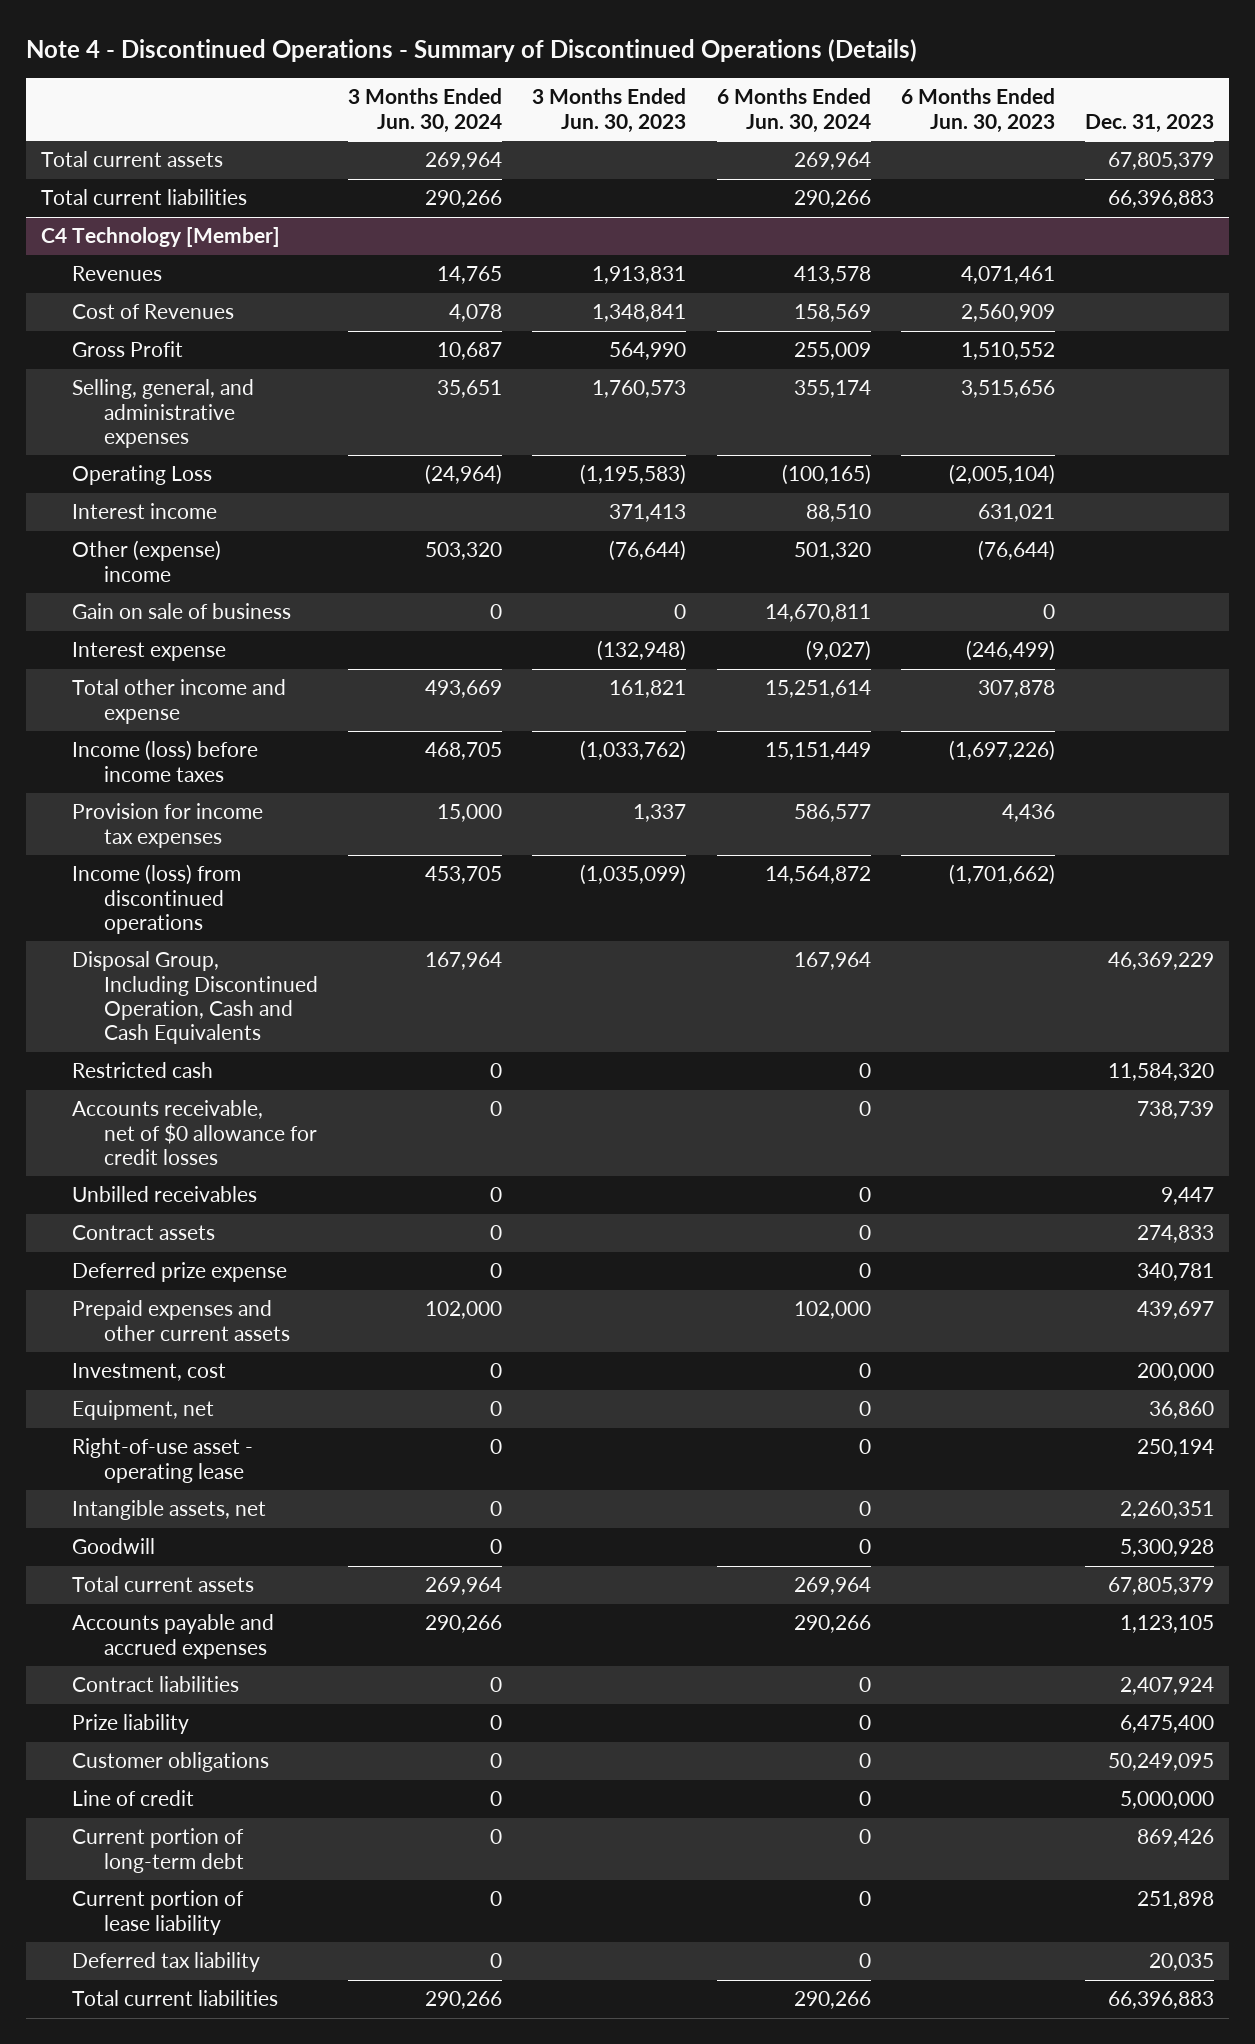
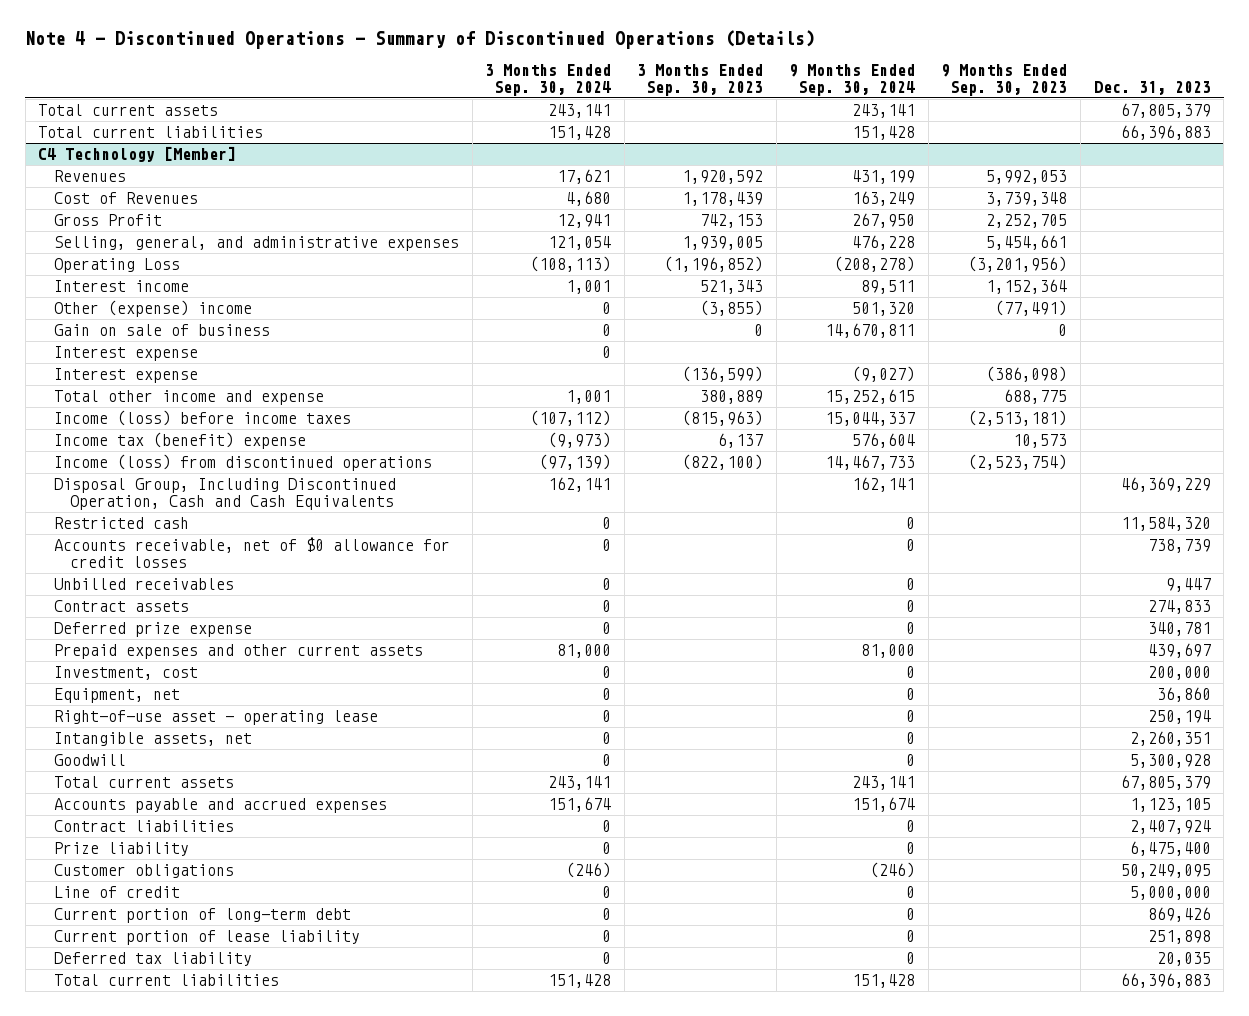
- | 3 Months Ended Jun. 30, 2024 | 3 Months Ended Jun. 30, 2023 | 6 Months Ended Jun. 30, 2024 | 6 Months Ended Jun. 30, 2023 | Dec. 31, 2023
+ | 3 Months Ended Sep. 30, 2024 | 3 Months Ended Sep. 30, 2023 | 9 Months Ended Sep. 30, 2024 | 9 Months Ended Sep. 30, 2023 | Dec. 31, 2023
@ C4 Technology [Member]
+ Interest expense | | (136,599) | (9,027) | (386,098) |
- Provision for income tax expenses | 15,000 | 1,337 | 586,577 | 4,436 |
+ Income tax (benefit) expense | (9,973) | 6,137 | 576,604 | 10,573 |

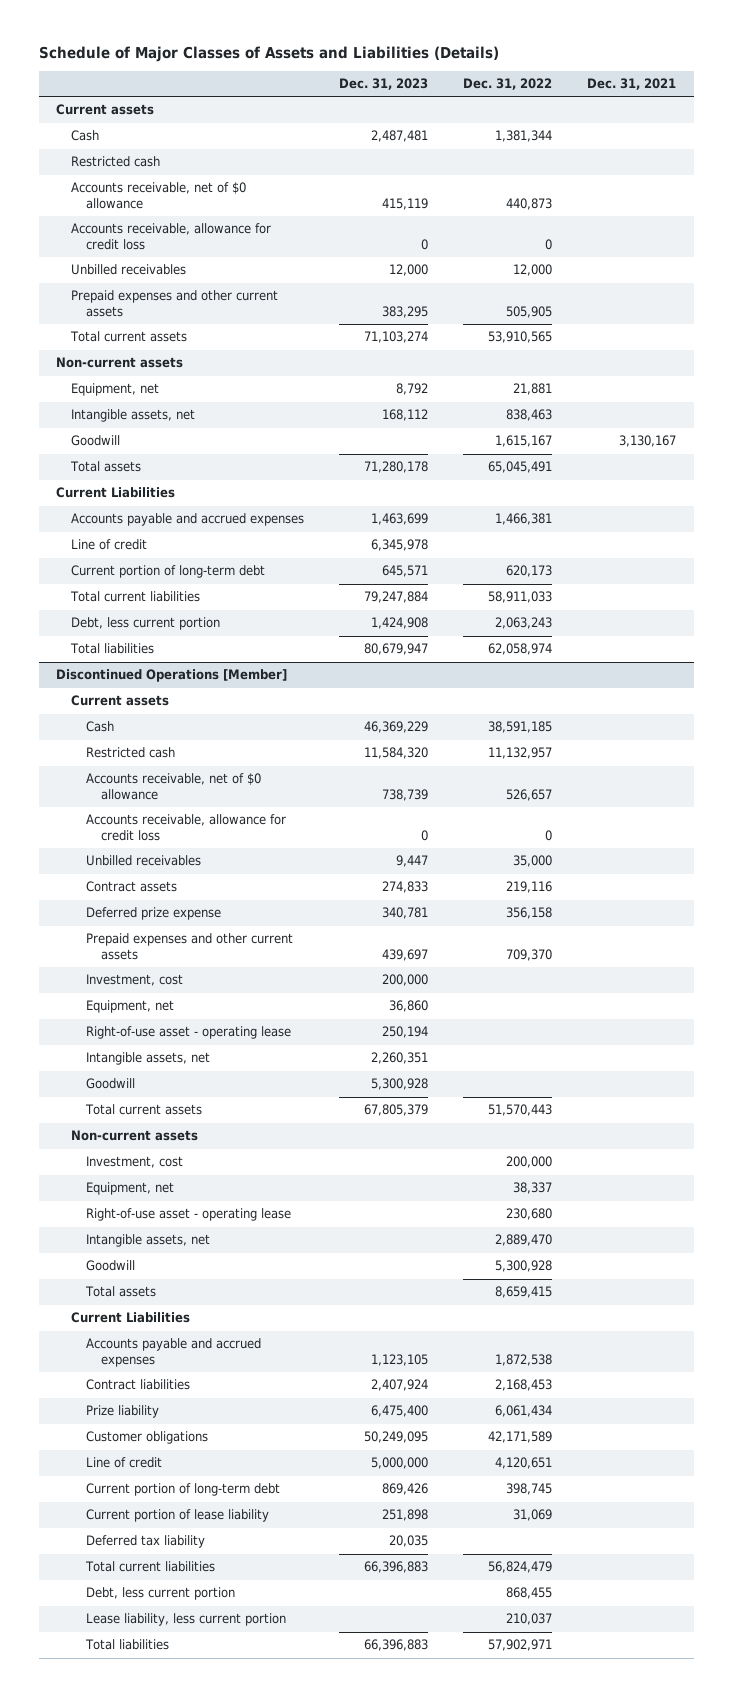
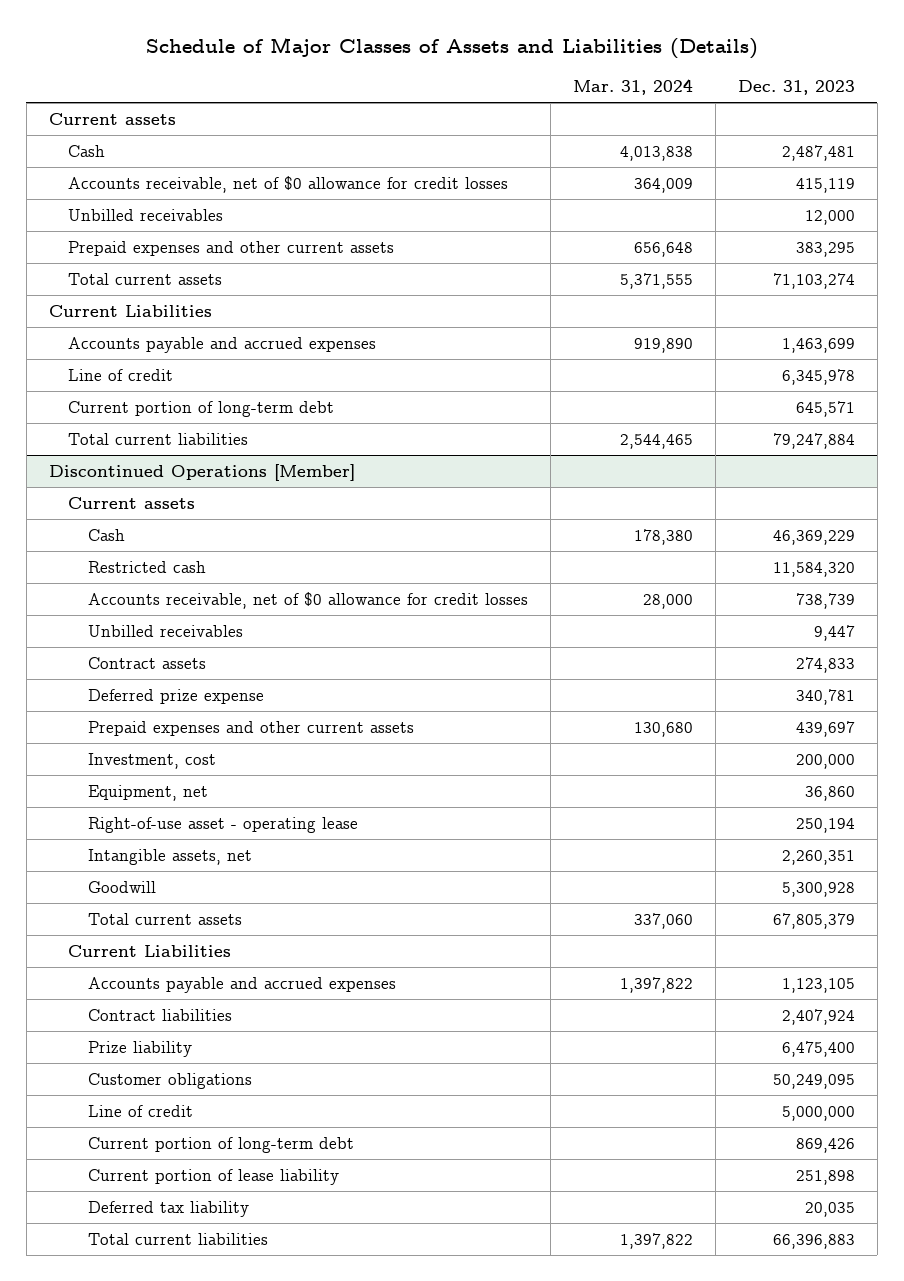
- | Dec. 31, 2023 | Dec. 31, 2022 | Dec. 31, 2021
+ | Mar. 31, 2024 | Dec. 31, 2023
- Restricted cash
- Accounts receivable, net of $0 allowance | 415,119 | 440,873 |
- Accounts receivable, allowance for credit loss | 0 | 0 |
+ Accounts receivable, net of $0 allowance for credit losses | 364,009 | 415,119
- Non-current assets
- Equipment, net | 8,792 | 21,881 |
- Intangible assets, net | 168,112 | 838,463 |
- Goodwill | | 1,615,167 | 3,130,167
- Total assets | 71,280,178 | 65,045,491 |
- Debt, less current portion | 1,424,908 | 2,063,243 |
- Total liabilities | 80,679,947 | 62,058,974 |
@ Discontinued Operations [Member]
- Accounts receivable, net of $0 allowance | 738,739 | 526,657 |
- Accounts receivable, allowance for credit loss | 0 | 0 |
+ Accounts receivable, net of $0 allowance for credit losses | 28,000 | 738,739
- Non-current assets
- Investment, cost | | 200,000 |
- Equipment, net | | 38,337 |
- Right-of-use asset - operating lease | | 230,680 |
- Intangible assets, net | | 2,889,470 |
- Goodwill | | 5,300,928 |
- Total assets | | 8,659,415 |
- Debt, less current portion | | 868,455 |
- Lease liability, less current portion | | 210,037 |
- Total liabilities | 66,396,883 | 57,902,971 |

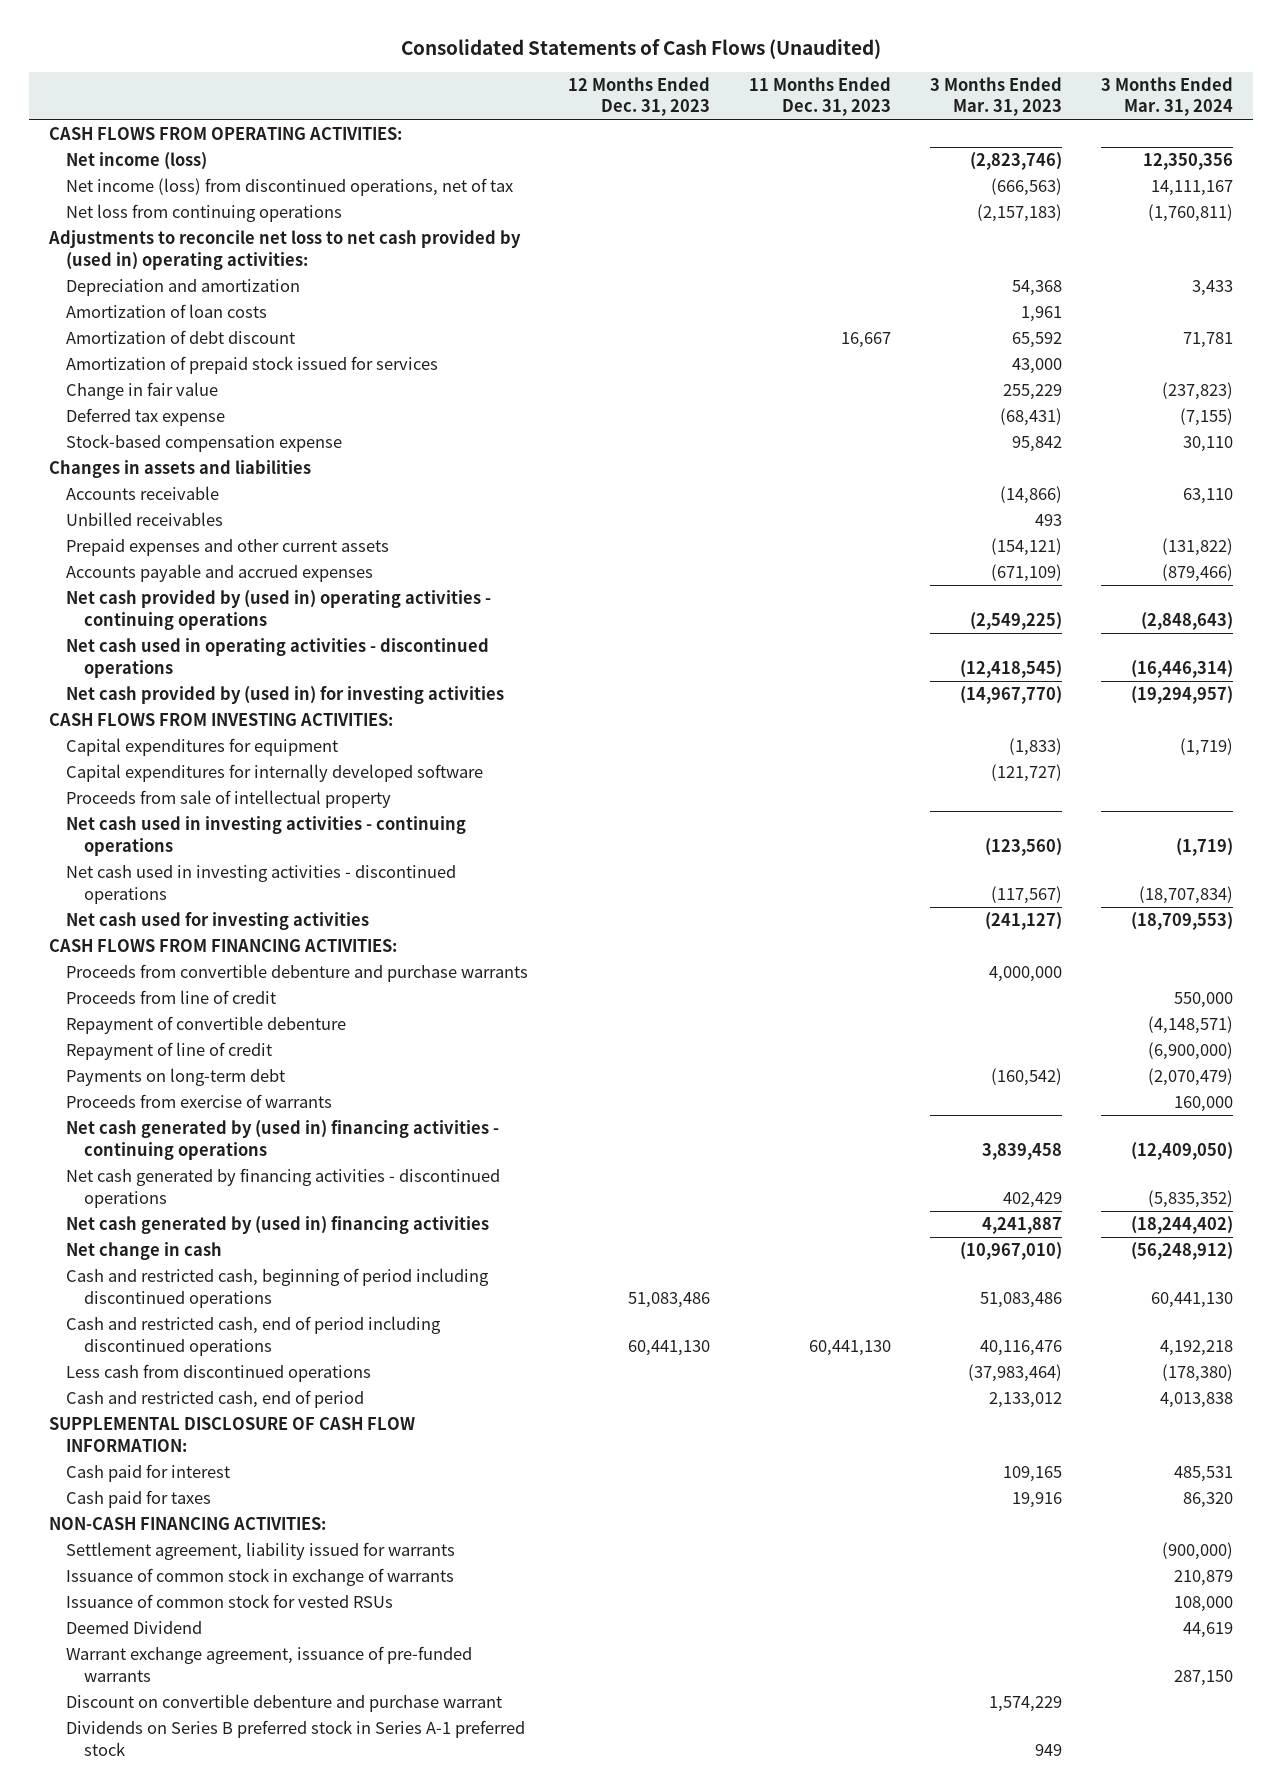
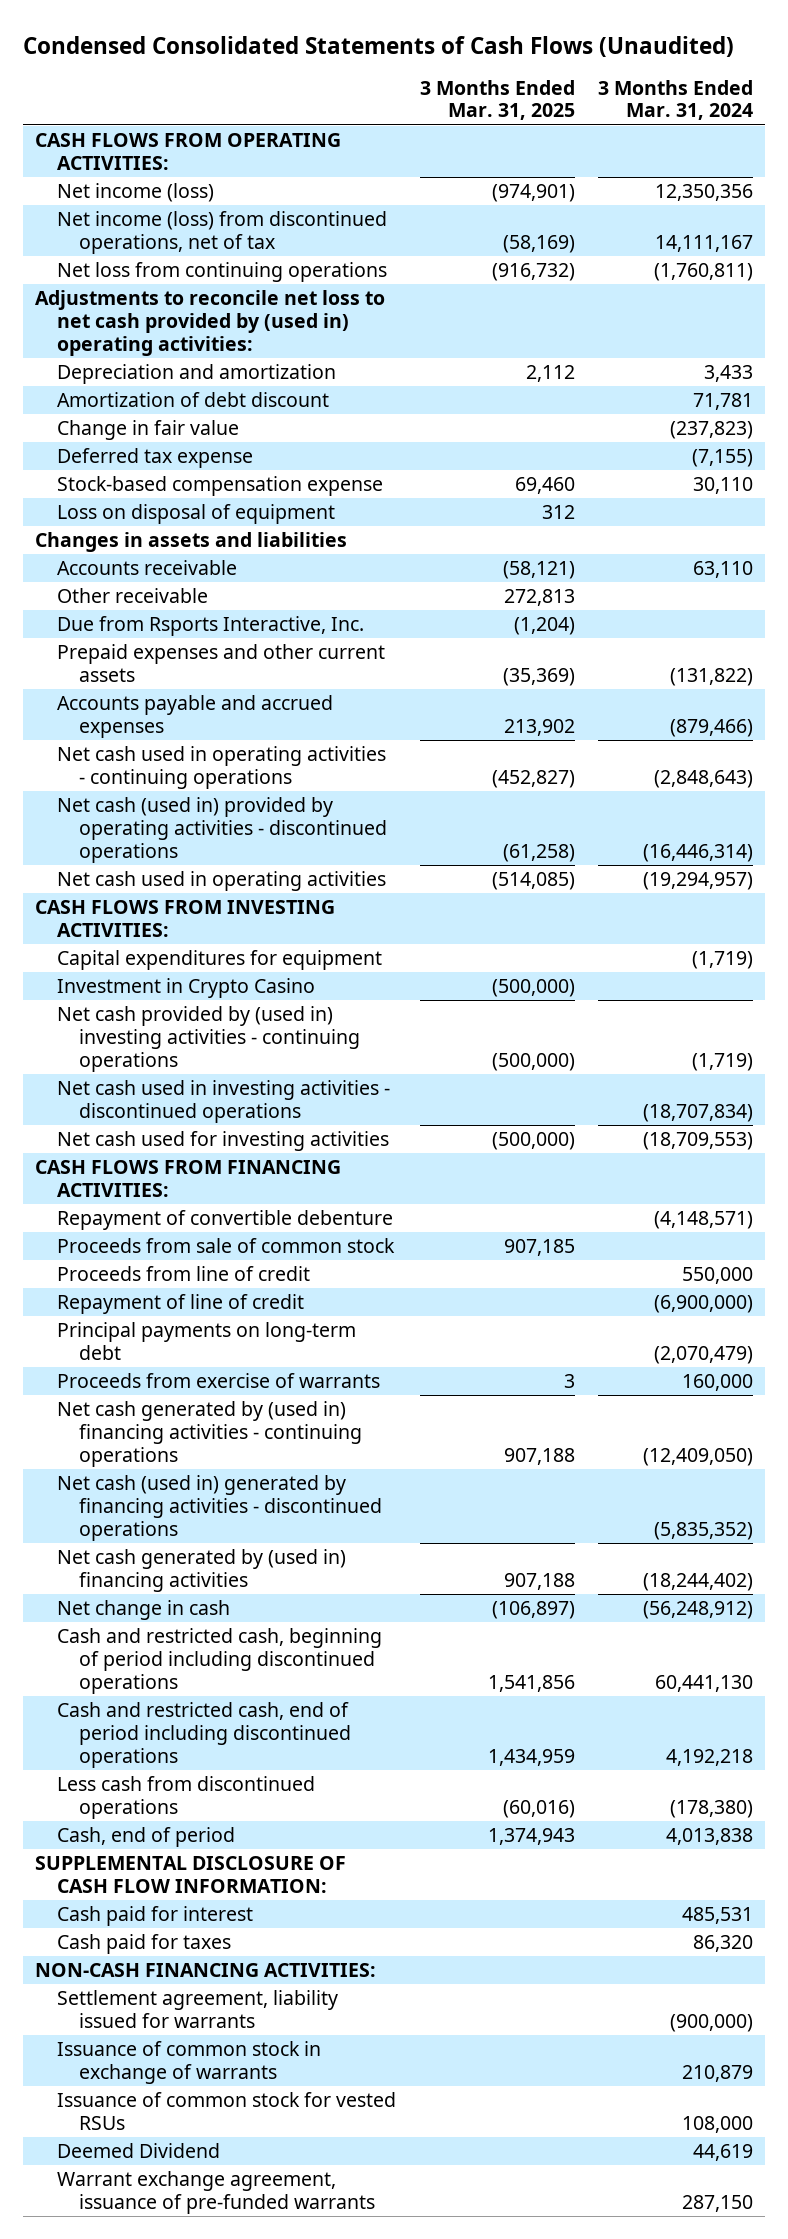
- Consolidated Statements of Cash Flows (Unaudited)
+ Condensed Consolidated Statements of Cash Flows (Unaudited)
- | 12 Months Ended Dec. 31, 2023 | 11 Months Ended Dec. 31, 2023 | 3 Months Ended Mar. 31, 2023 | 3 Months Ended Mar. 31, 2024
+ | 3 Months Ended Mar. 31, 2025 | 3 Months Ended Mar. 31, 2024
- Amortization of loan costs | | | 1,961 |
- Amortization of prepaid stock issued for services | | | 43,000 |
+ Loss on disposal of equipment | 312 |
- Unbilled receivables | | | 493 |
+ Other receivable | 272,813 |
+ Due from Rsports Interactive, Inc. | (1,204) |
- Net cash provided by (used in) operating activities - continuing operations | | | (2,549,225) | (2,848,643)
- Net cash used in operating activities - discontinued operations | | | (12,418,545) | (16,446,314)
- Net cash provided by (used in) for investing activities | | | (14,967,770) | (19,294,957)
+ Net cash used in operating activities - continuing operations | (452,827) | (2,848,643)
+ Net cash (used in) provided by operating activities - discontinued operations | (61,258) | (16,446,314)
+ Net cash used in operating activities | (514,085) | (19,294,957)
- Capital expenditures for internally developed software | | | (121,727) |
- Proceeds from sale of intellectual property
- Net cash used in investing activities - continuing operations | | | (123,560) | (1,719)
+ Investment in Crypto Casino | (500,000) |
+ Net cash provided by (used in) investing activities - continuing operations | (500,000) | (1,719)
- Proceeds from convertible debenture and purchase warrants | | | 4,000,000 |
+ Proceeds from sale of common stock | 907,185 |
moved down: Proceeds from line of credit | | 550,000
- Payments on long-term debt | | | (160,542) | (2,070,479)
+ Principal payments on long-term debt | | (2,070,479)
- Net cash generated by financing activities - discontinued operations | | | 402,429 | (5,835,352)
+ Net cash (used in) generated by financing activities - discontinued operations | | (5,835,352)
- Cash and restricted cash, end of period | | | 2,133,012 | 4,013,838
+ Cash, end of period | 1,374,943 | 4,013,838
- Discount on convertible debenture and purchase warrant | | | 1,574,229 |
- Dividends on Series B preferred stock in Series A-1 preferred stock | | | 949 |

